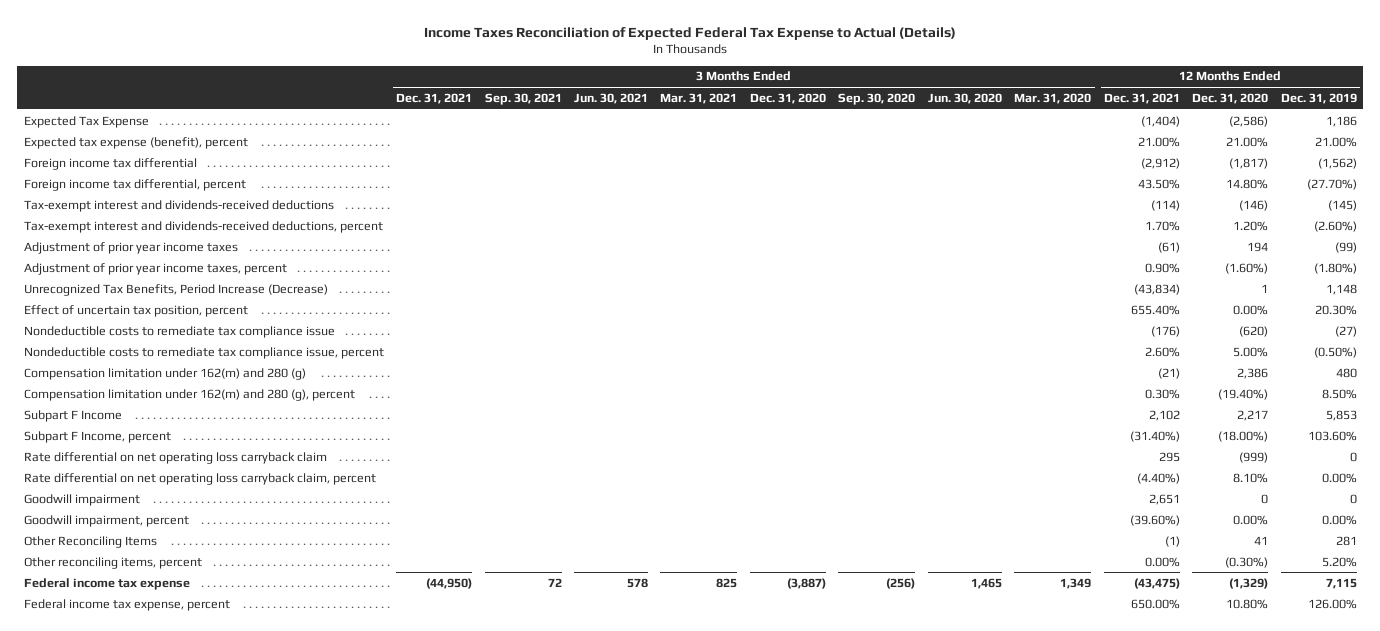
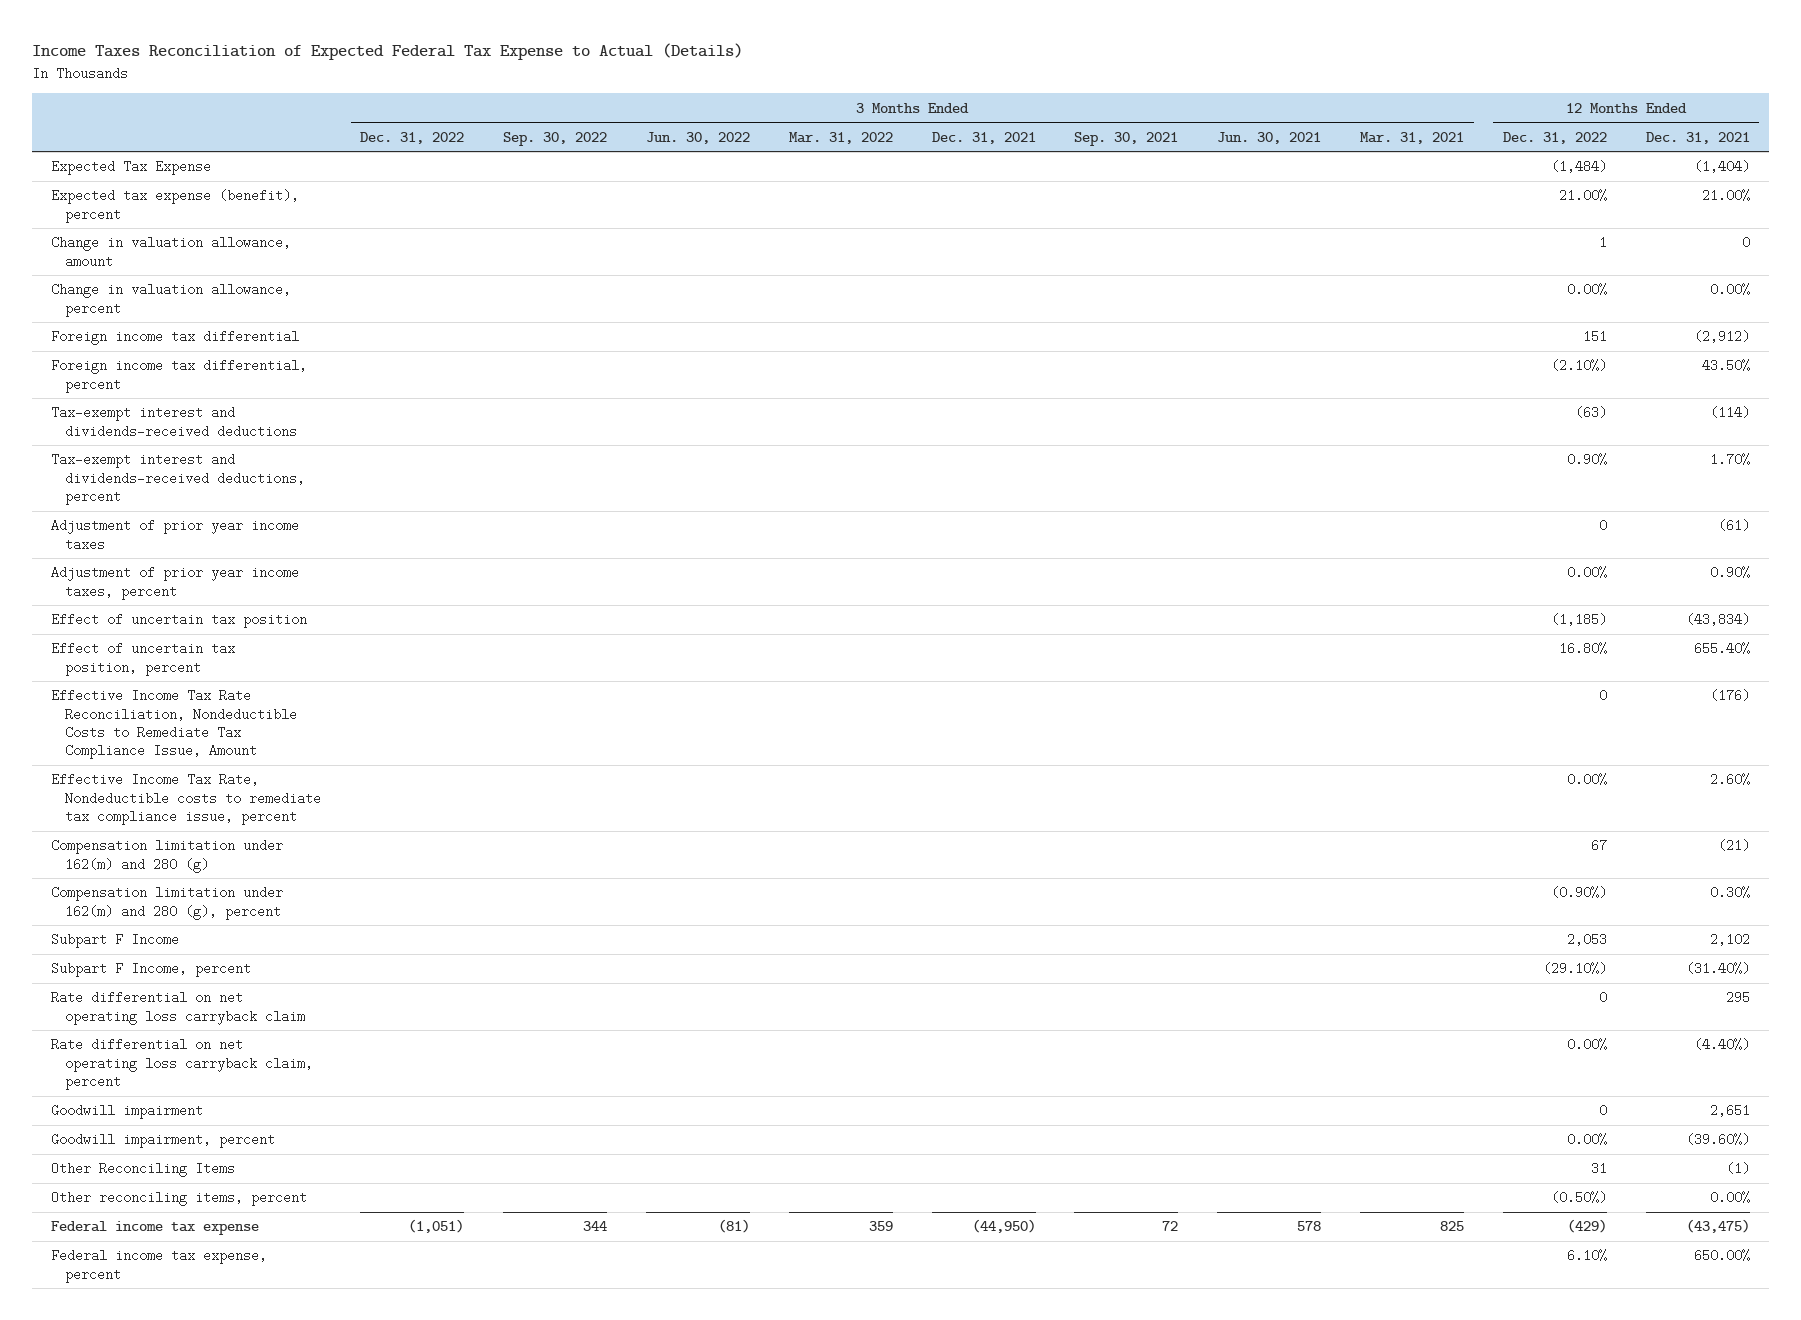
- | 3 Months Ended Dec. 31, 2021 | 3 Months Ended Sep. 30, 2021 | 3 Months Ended Jun. 30, 2021 | 3 Months Ended Mar. 31, 2021 | 3 Months Ended Dec. 31, 2020 | 3 Months Ended Sep. 30, 2020 | 3 Months Ended Jun. 30, 2020 | 3 Months Ended Mar. 31, 2020 | 12 Months Ended Dec. 31, 2021 | 12 Months Ended Dec. 31, 2020 | 12 Months Ended Dec. 31, 2019
+ | 3 Months Ended Dec. 31, 2022 | 3 Months Ended Sep. 30, 2022 | 3 Months Ended Jun. 30, 2022 | 3 Months Ended Mar. 31, 2022 | 3 Months Ended Dec. 31, 2021 | 3 Months Ended Sep. 30, 2021 | 3 Months Ended Jun. 30, 2021 | 3 Months Ended Mar. 31, 2021 | 12 Months Ended Dec. 31, 2022 | 12 Months Ended Dec. 31, 2021
+ Change in valuation allowance, amount | | | | | | | | | 1 | 0
+ Change in valuation allowance, percent | | | | | | | | | 0.00% | 0.00%
- Unrecognized Tax Benefits, Period Increase (Decrease) | | | | | | | | | (43,834) | 1 | 1,148
+ Effect of uncertain tax position | | | | | | | | | (1,185) | (43,834)
- Nondeductible costs to remediate tax compliance issue | | | | | | | | | (176) | (620) | (27)
- Nondeductible costs to remediate tax compliance issue, percent | | | | | | | | | 2.60% | 5.00% | (0.50%)
+ Effective Income Tax Rate Reconciliation, Nondeductible Costs to Remediate Tax Compliance Issue, Amount | | | | | | | | | 0 | (176)
+ Effective Income Tax Rate, Nondeductible costs to remediate tax compliance issue, percent | | | | | | | | | 0.00% | 2.60%

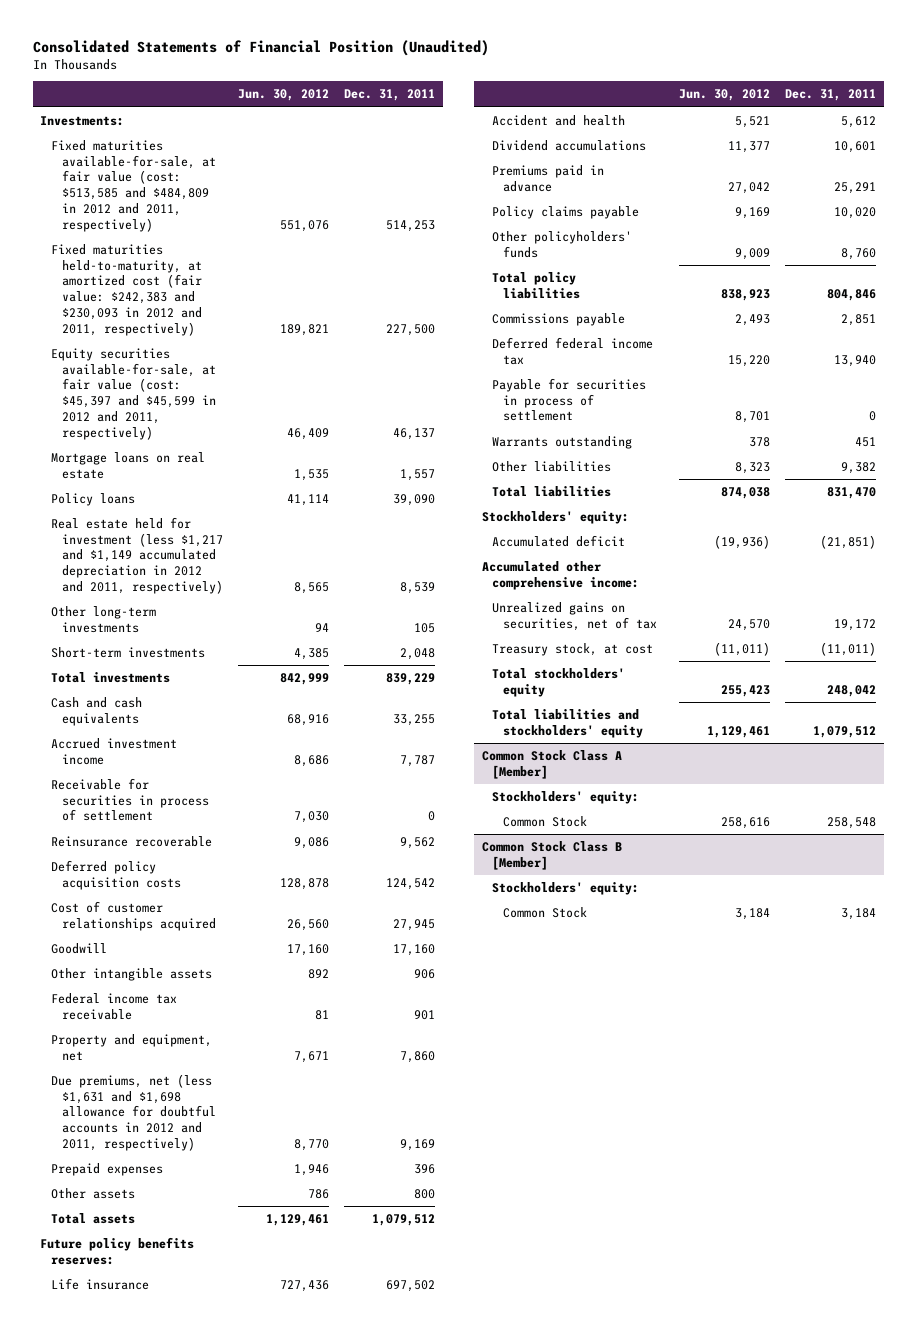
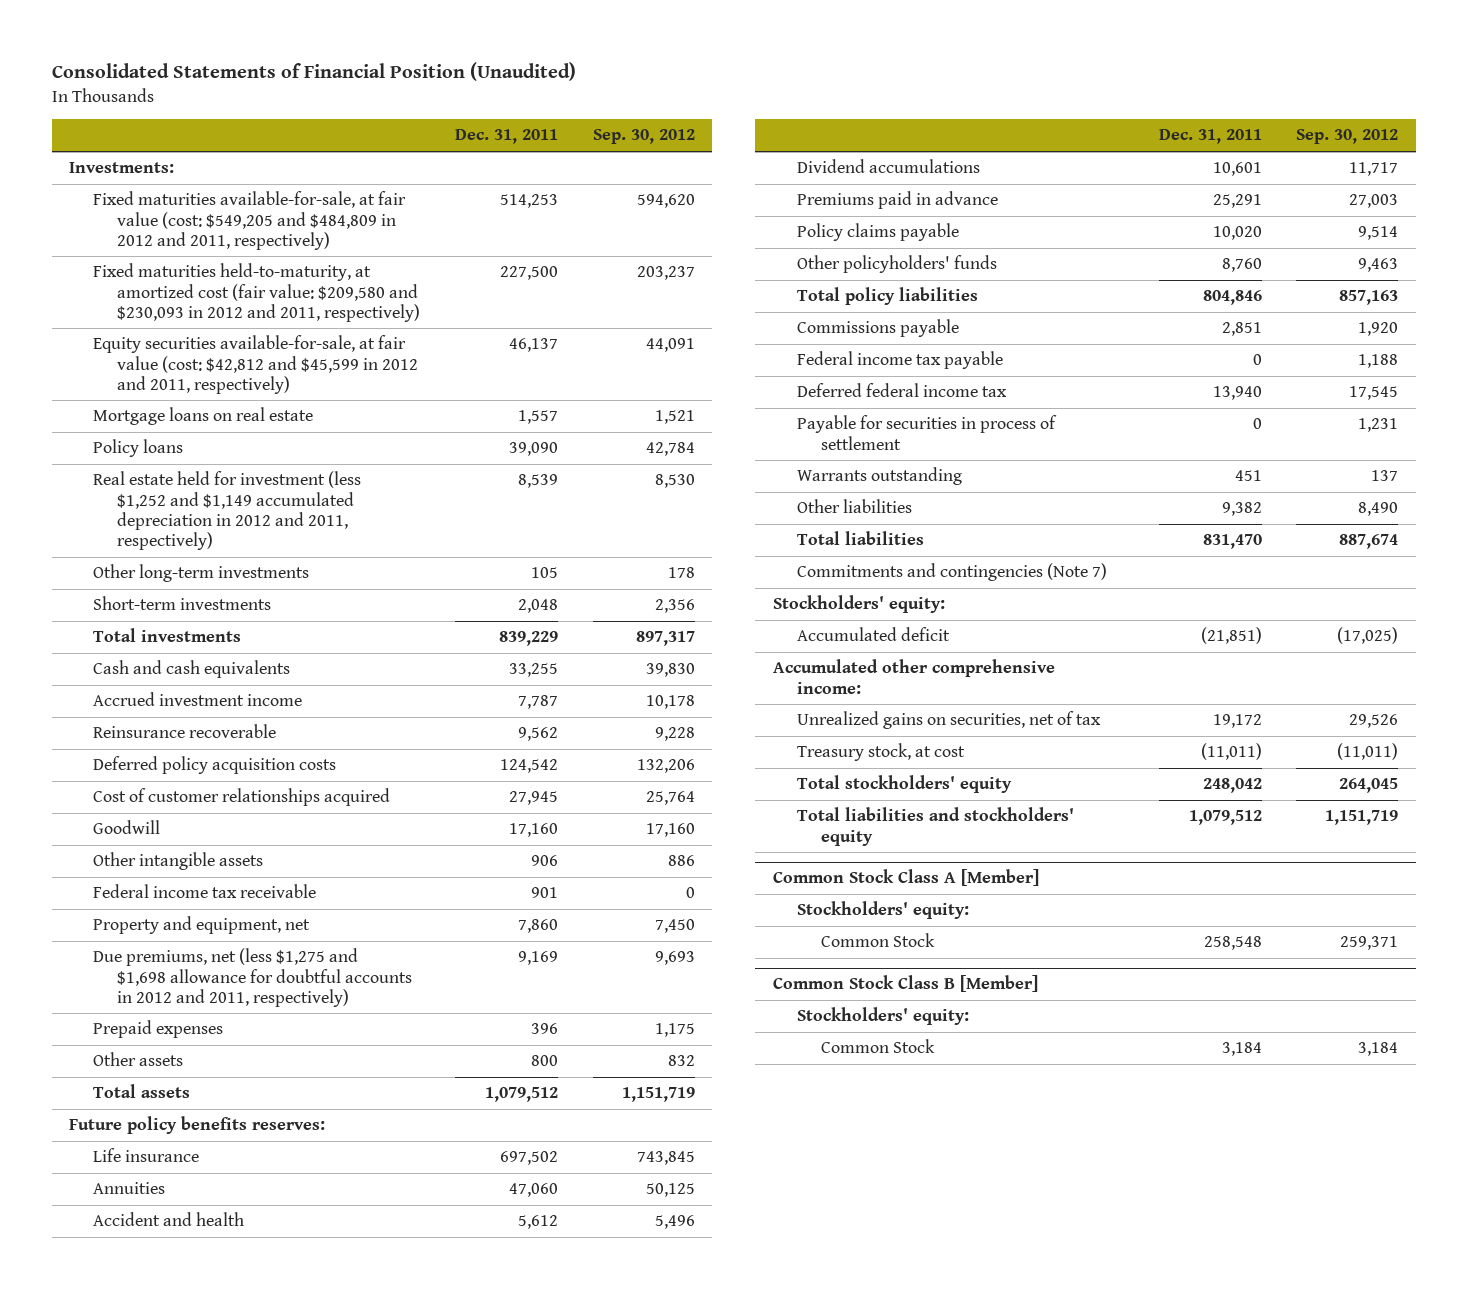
- | Jun. 30, 2012 | Dec. 31, 2011
+ | Dec. 31, 2011 | Sep. 30, 2012
- Fixed maturities available-for-sale, at fair value (cost: $513,585 and $484,809 in 2012 and 2011, respectively) | 551,076 | 514,253
- Fixed maturities held-to-maturity, at amortized cost (fair value: $242,383 and $230,093 in 2012 and 2011, respectively) | 189,821 | 227,500
- Equity securities available-for-sale, at fair value (cost: $45,397 and $45,599 in 2012 and 2011, respectively) | 46,409 | 46,137
+ Fixed maturities available-for-sale, at fair value (cost: $549,205 and $484,809 in 2012 and 2011, respectively) | 514,253 | 594,620
+ Fixed maturities held-to-maturity, at amortized cost (fair value: $209,580 and $230,093 in 2012 and 2011, respectively) | 227,500 | 203,237
+ Equity securities available-for-sale, at fair value (cost: $42,812 and $45,599 in 2012 and 2011, respectively) | 46,137 | 44,091
- Real estate held for investment (less $1,217 and $1,149 accumulated depreciation in 2012 and 2011, respectively) | 8,565 | 8,539
+ Real estate held for investment (less $1,252 and $1,149 accumulated depreciation in 2012 and 2011, respectively) | 8,539 | 8,530
- Receivable for securities in process of settlement | 7,030 | 0
- Due premiums, net (less $1,631 and $1,698 allowance for doubtful accounts in 2012 and 2011, respectively) | 8,770 | 9,169
+ Due premiums, net (less $1,275 and $1,698 allowance for doubtful accounts in 2012 and 2011, respectively) | 9,169 | 9,693
+ Annuities | 47,060 | 50,125
+ Federal income tax payable | 0 | 1,188
+ Commitments and contingencies (Note 7)

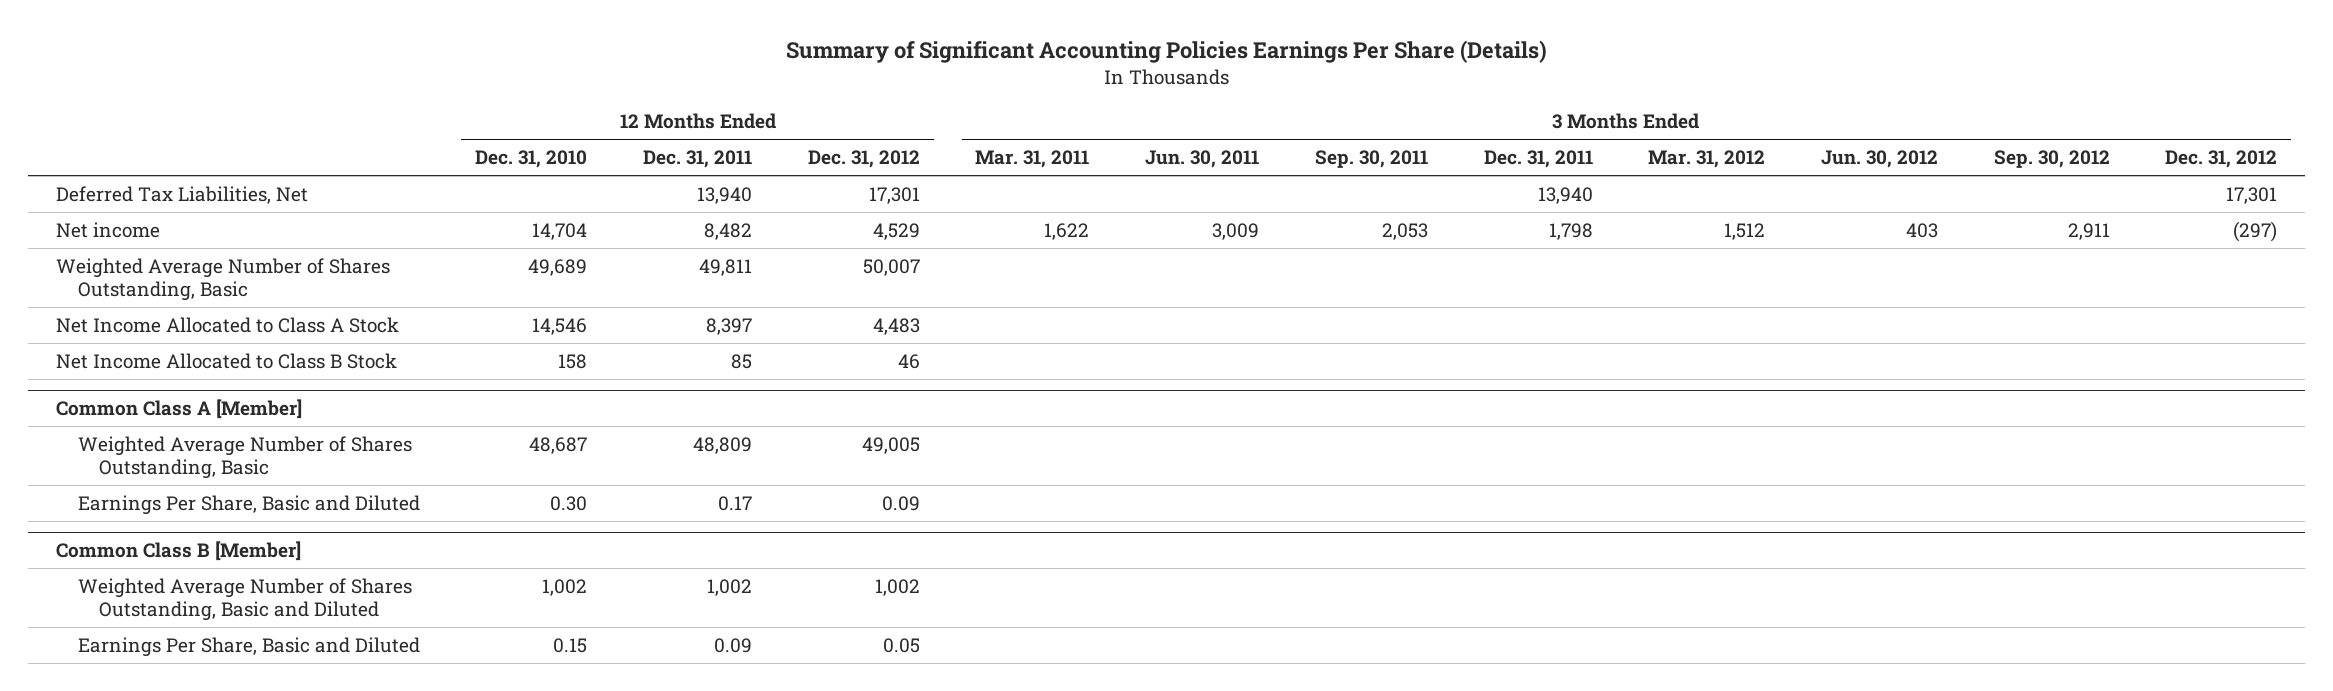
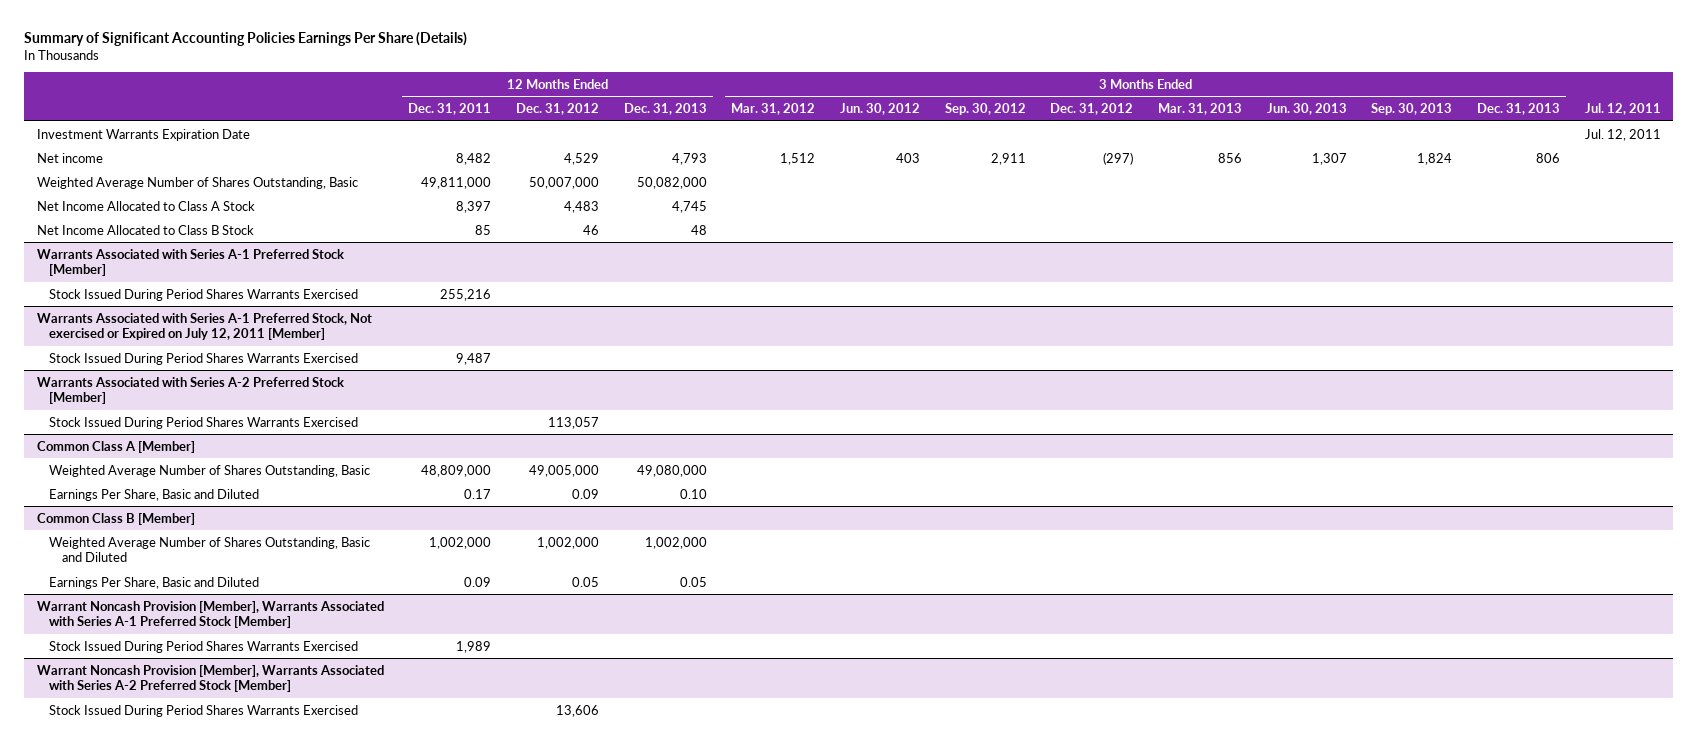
- | 12 Months Ended Dec. 31, 2010 | 12 Months Ended Dec. 31, 2011 | 12 Months Ended Dec. 31, 2012 | 3 Months Ended Mar. 31, 2011 | 3 Months Ended Jun. 30, 2011 | 3 Months Ended Sep. 30, 2011 | 3 Months Ended Dec. 31, 2011 | 3 Months Ended Mar. 31, 2012 | 3 Months Ended Jun. 30, 2012 | 3 Months Ended Sep. 30, 2012 | 3 Months Ended Dec. 31, 2012
+ | 12 Months Ended Dec. 31, 2011 | 12 Months Ended Dec. 31, 2012 | 12 Months Ended Dec. 31, 2013 | 3 Months Ended Mar. 31, 2012 | 3 Months Ended Jun. 30, 2012 | 3 Months Ended Sep. 30, 2012 | 3 Months Ended Dec. 31, 2012 | 3 Months Ended Mar. 31, 2013 | 3 Months Ended Jun. 30, 2013 | 3 Months Ended Sep. 30, 2013 | 3 Months Ended Dec. 31, 2013 | Jul. 12, 2011
- Deferred Tax Liabilities, Net | | 13,940 | 17,301 | | | | 13,940 | | | | 17,301
+ Investment Warrants Expiration Date | | | | | | | | | | | | Jul. 12, 2011
- Weighted Average Number of Shares Outstanding, Basic | 49,689 | 49,811 | 50,007 | | | | | | | |
+ Weighted Average Number of Shares Outstanding, Basic | 49,811,000 | 50,007,000 | 50,082,000 | | | | | | | | |
+ Warrants Associated with Series A-1 Preferred Stock [Member]
+ Stock Issued During Period Shares Warrants Exercised | 255,216 | | | | | | | | | | |
+ Warrants Associated with Series A-1 Preferred Stock, Not exercised or Expired on July 12, 2011 [Member]
+ Stock Issued During Period Shares Warrants Exercised | 9,487 | | | | | | | | | | |
+ Warrants Associated with Series A-2 Preferred Stock [Member]
+ Stock Issued During Period Shares Warrants Exercised | | 113,057 | | | | | | | | | |
@ Common Class A [Member]
- Weighted Average Number of Shares Outstanding, Basic | 48,687 | 48,809 | 49,005 | | | | | | | |
+ Weighted Average Number of Shares Outstanding, Basic | 48,809,000 | 49,005,000 | 49,080,000 | | | | | | | | |
@ Common Class B [Member]
- Weighted Average Number of Shares Outstanding, Basic and Diluted | 1,002 | 1,002 | 1,002 | | | | | | | |
+ Weighted Average Number of Shares Outstanding, Basic and Diluted | 1,002,000 | 1,002,000 | 1,002,000 | | | | | | | | |
+ Warrant Noncash Provision [Member], Warrants Associated with Series A-1 Preferred Stock [Member]
+ Stock Issued During Period Shares Warrants Exercised | 1,989 | | | | | | | | | | |
+ Warrant Noncash Provision [Member], Warrants Associated with Series A-2 Preferred Stock [Member]
+ Stock Issued During Period Shares Warrants Exercised | | 13,606 | | | | | | | | | |

